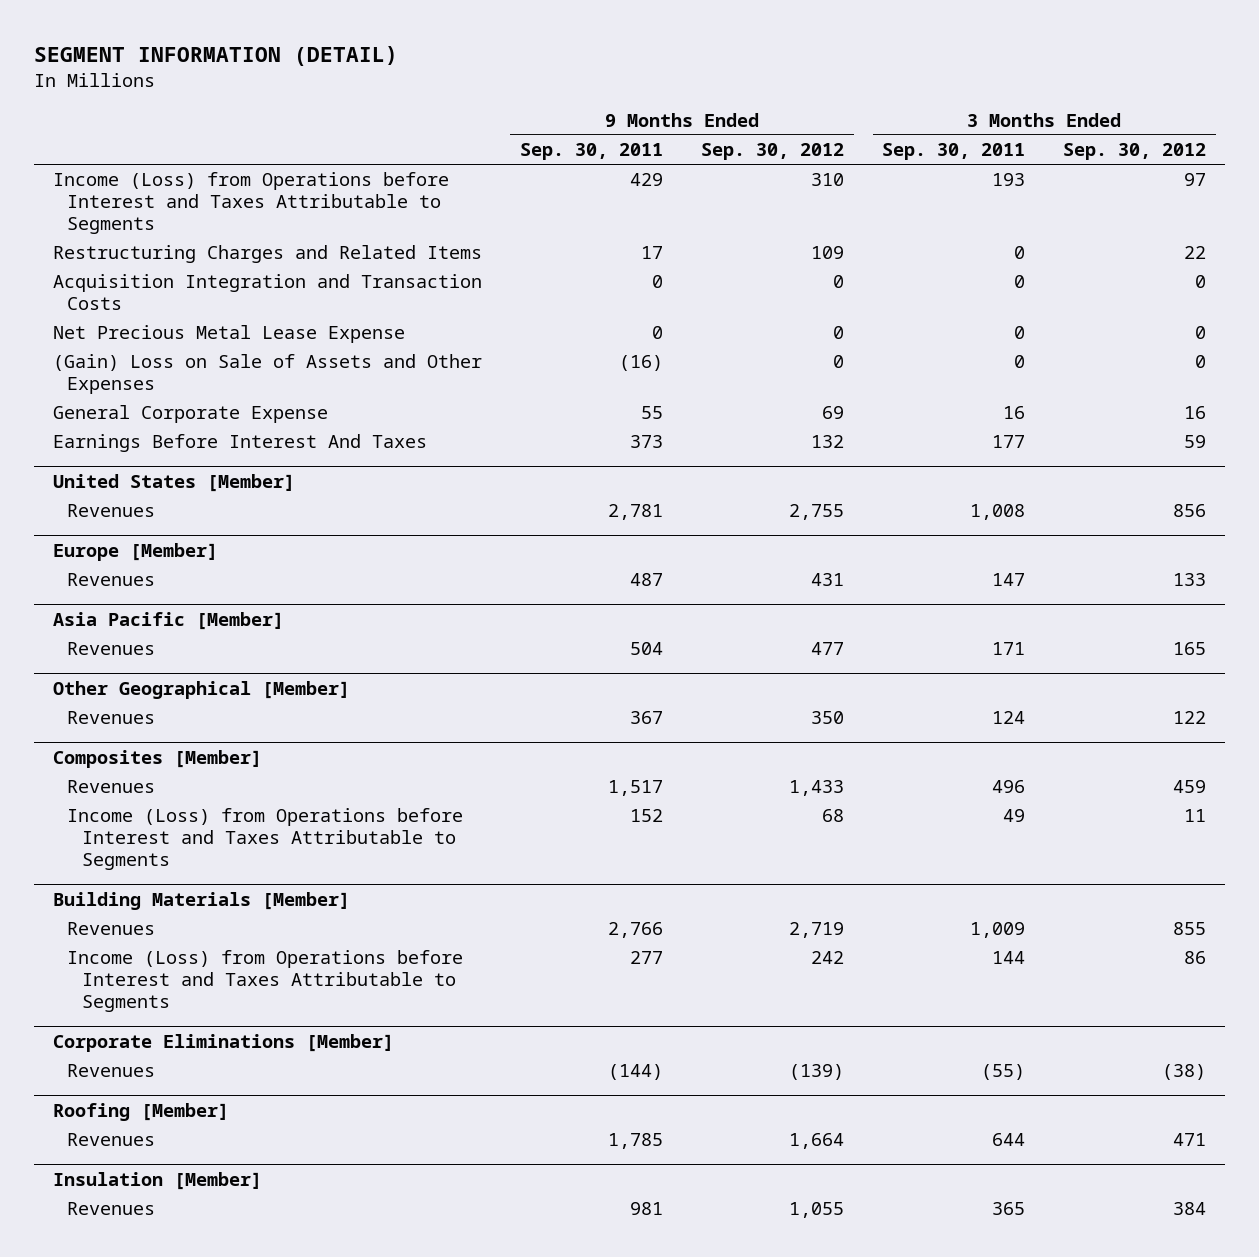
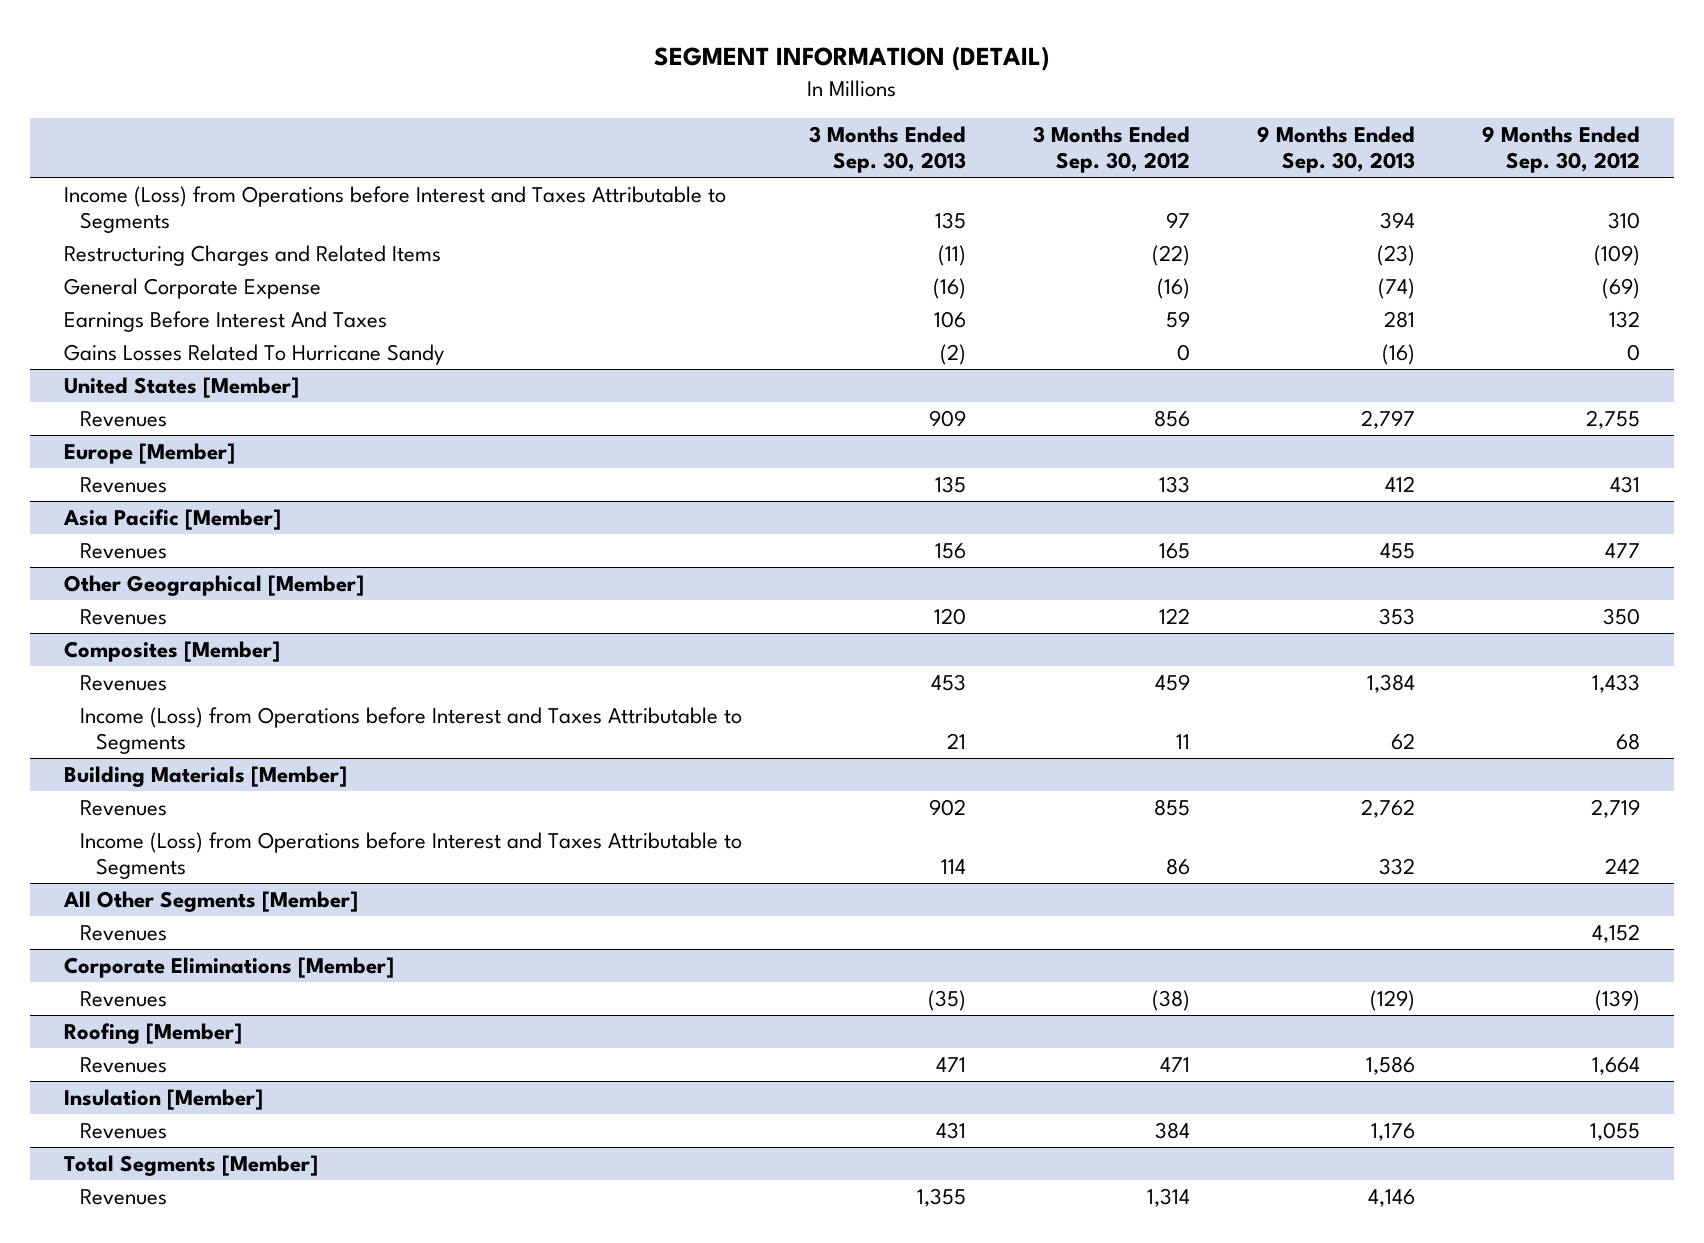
- | 9 Months Ended Sep. 30, 2011 | 9 Months Ended Sep. 30, 2012 | 3 Months Ended Sep. 30, 2011 | 3 Months Ended Sep. 30, 2012
+ | 3 Months Ended Sep. 30, 2013 | 3 Months Ended Sep. 30, 2012 | 9 Months Ended Sep. 30, 2013 | 9 Months Ended Sep. 30, 2012
- Restructuring Charges and Related Items | 17 | 109 | 0 | 22
- Acquisition Integration and Transaction Costs | 0 | 0 | 0 | 0
- Net Precious Metal Lease Expense | 0 | 0 | 0 | 0
- (Gain) Loss on Sale of Assets and Other Expenses | (16) | 0 | 0 | 0
- General Corporate Expense | 55 | 69 | 16 | 16
+ Restructuring Charges and Related Items | (11) | (22) | (23) | (109)
+ General Corporate Expense | (16) | (16) | (74) | (69)
+ Gains Losses Related To Hurricane Sandy | (2) | 0 | (16) | 0
+ All Other Segments [Member]
+ Revenues | | | | 4,152
+ Total Segments [Member]
+ Revenues | 1,355 | 1,314 | 4,146 |

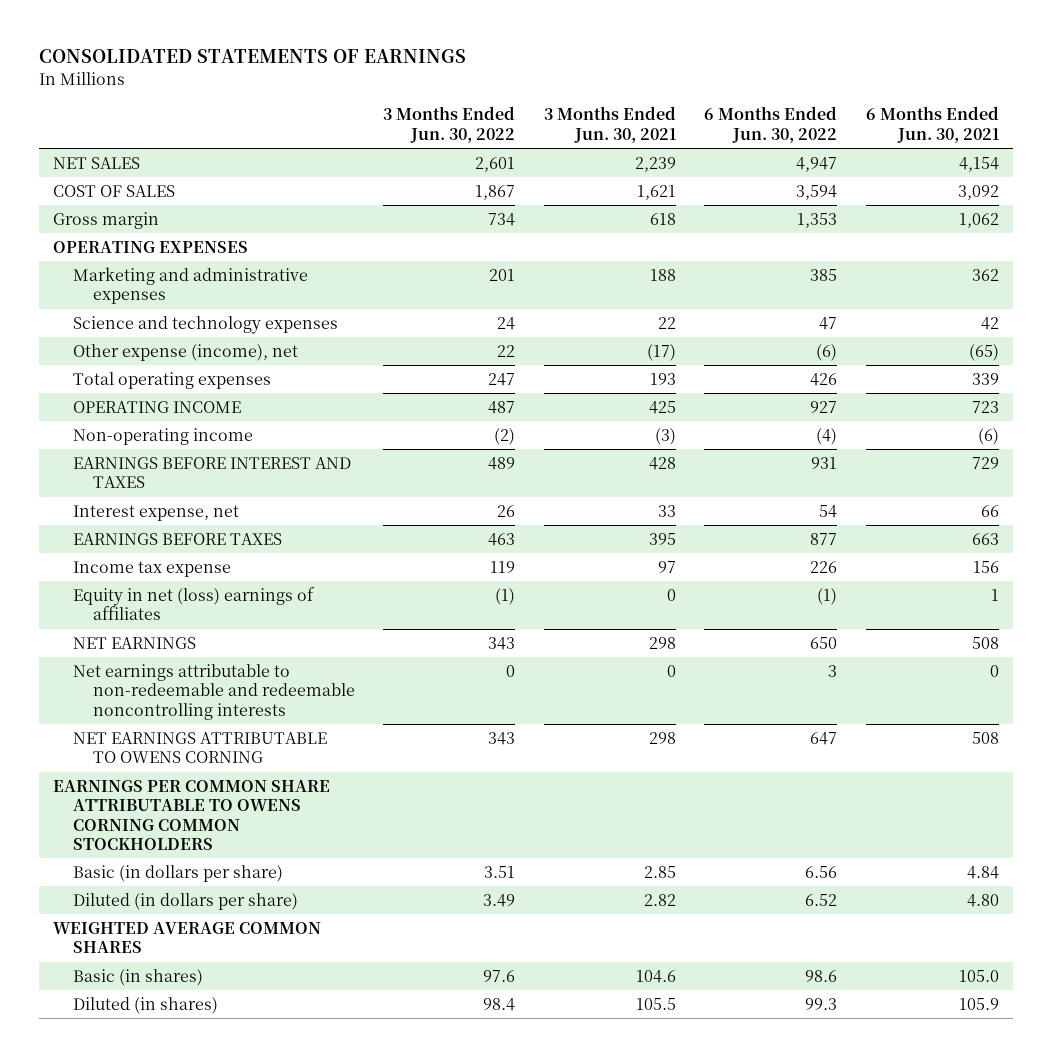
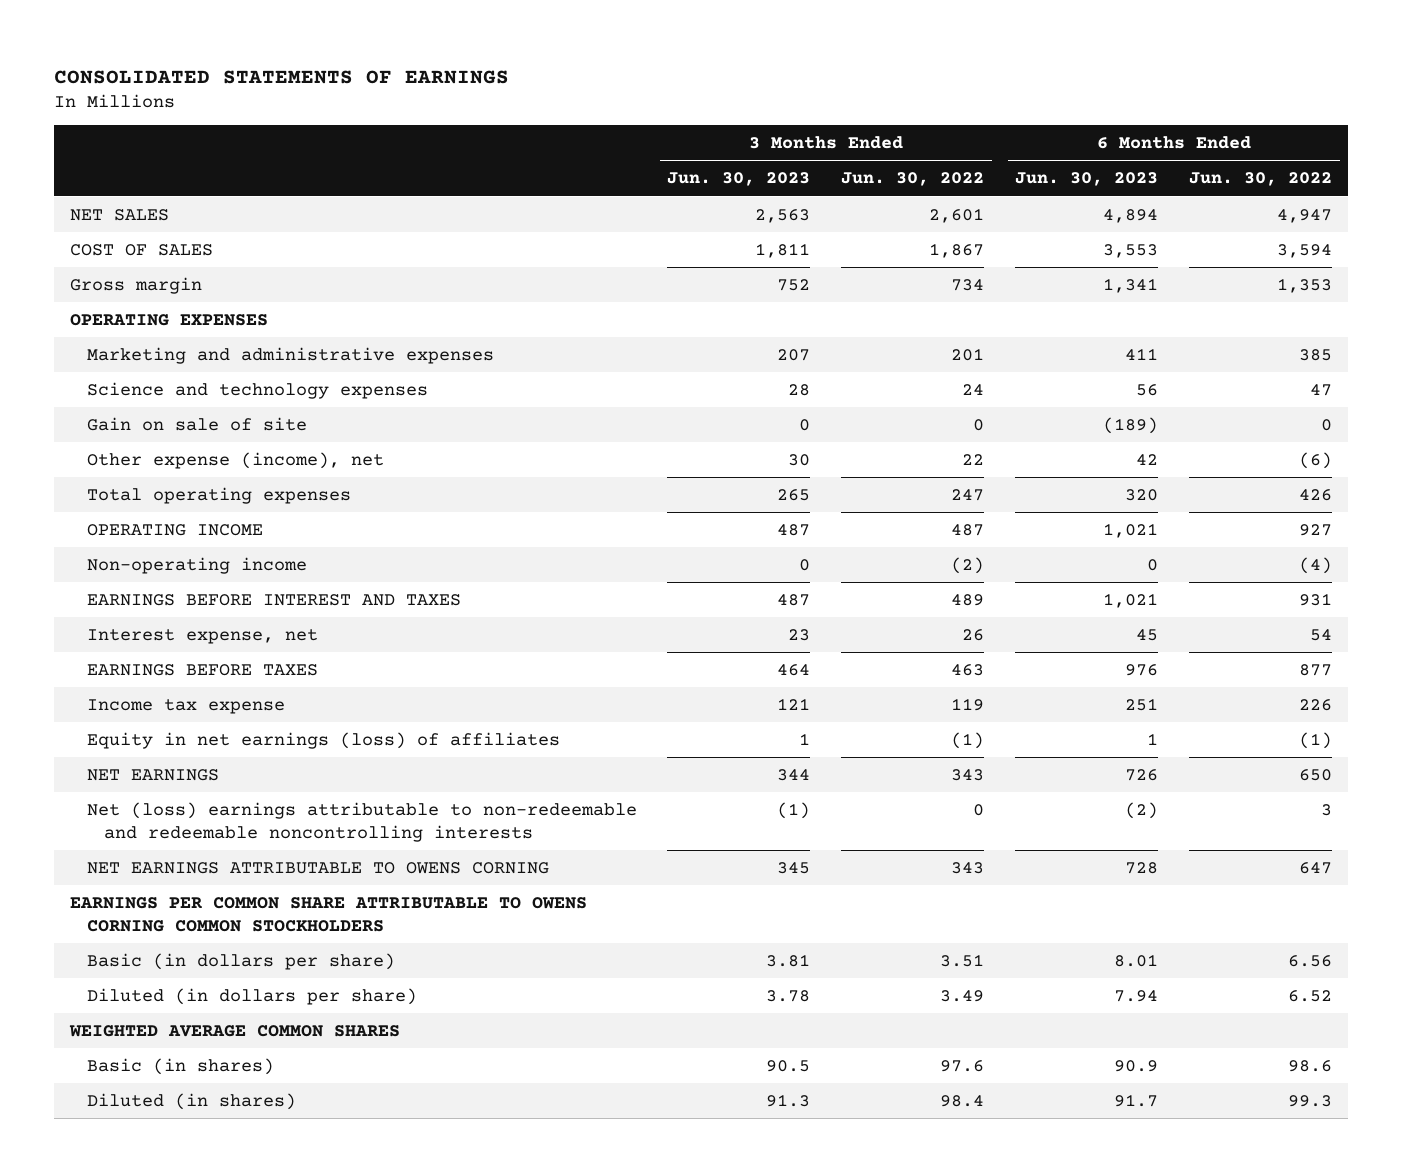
- | 3 Months Ended Jun. 30, 2022 | 3 Months Ended Jun. 30, 2021 | 6 Months Ended Jun. 30, 2022 | 6 Months Ended Jun. 30, 2021
+ | 3 Months Ended Jun. 30, 2023 | 3 Months Ended Jun. 30, 2022 | 6 Months Ended Jun. 30, 2023 | 6 Months Ended Jun. 30, 2022
+ Gain on sale of site | 0 | 0 | (189) | 0
- Equity in net (loss) earnings of affiliates | (1) | 0 | (1) | 1
+ Equity in net earnings (loss) of affiliates | 1 | (1) | 1 | (1)
- Net earnings attributable to non-redeemable and redeemable noncontrolling interests | 0 | 0 | 3 | 0
+ Net (loss) earnings attributable to non-redeemable and redeemable noncontrolling interests | (1) | 0 | (2) | 3

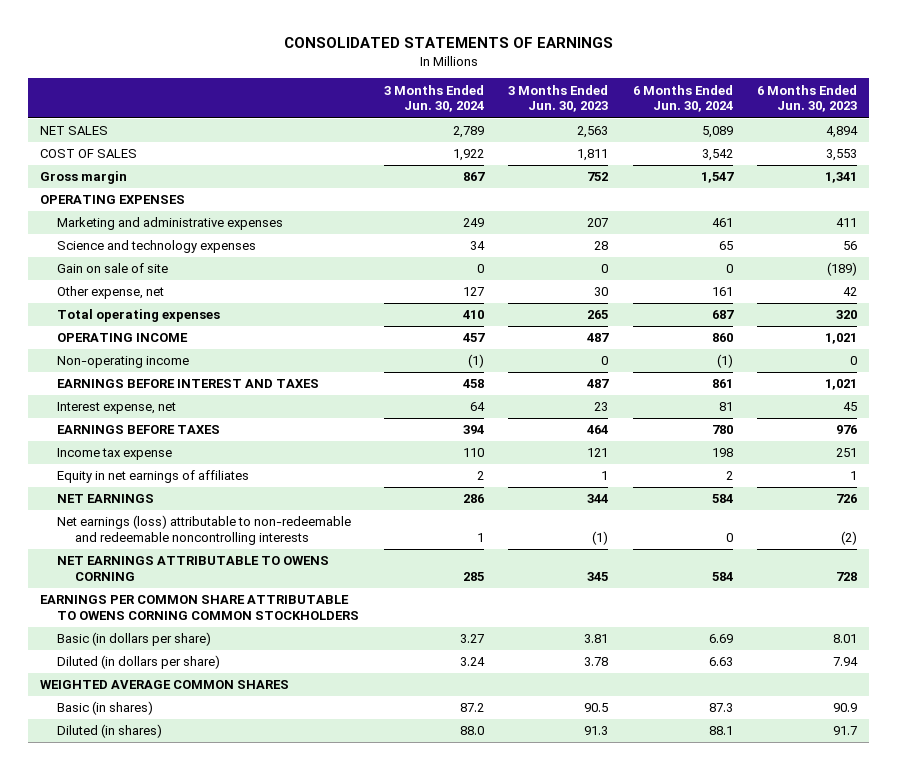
- | 3 Months Ended Jun. 30, 2023 | 3 Months Ended Jun. 30, 2022 | 6 Months Ended Jun. 30, 2023 | 6 Months Ended Jun. 30, 2022
+ | 3 Months Ended Jun. 30, 2024 | 3 Months Ended Jun. 30, 2023 | 6 Months Ended Jun. 30, 2024 | 6 Months Ended Jun. 30, 2023
- Other expense (income), net | 30 | 22 | 42 | (6)
+ Other expense, net | 127 | 30 | 161 | 42
- Equity in net earnings (loss) of affiliates | 1 | (1) | 1 | (1)
+ Equity in net earnings of affiliates | 2 | 1 | 2 | 1
- Net (loss) earnings attributable to non-redeemable and redeemable noncontrolling interests | (1) | 0 | (2) | 3
+ Net earnings (loss) attributable to non-redeemable and redeemable noncontrolling interests | 1 | (1) | 0 | (2)

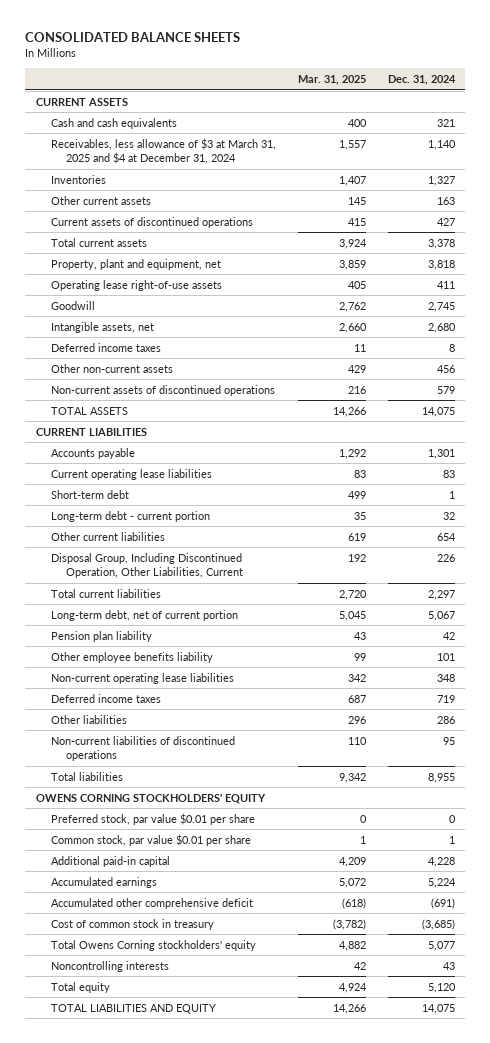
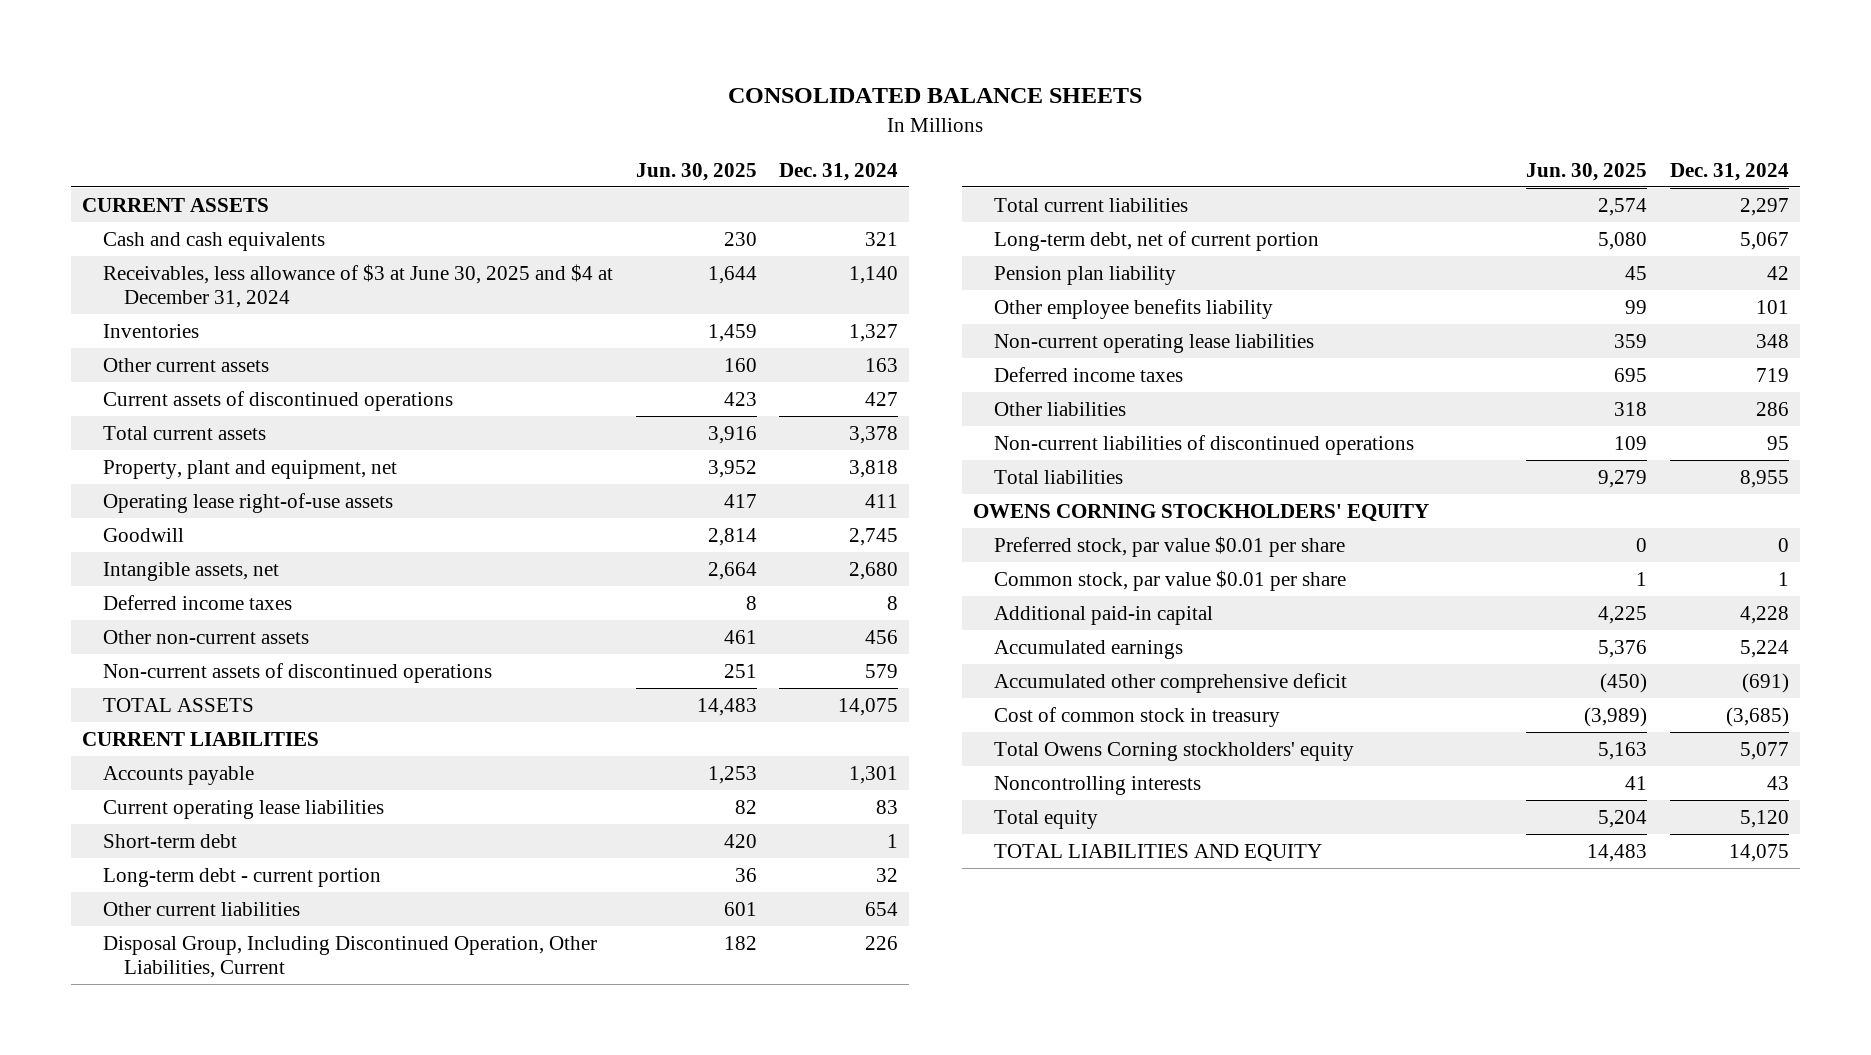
- | Mar. 31, 2025 | Dec. 31, 2024
+ | Jun. 30, 2025 | Dec. 31, 2024
- Receivables, less allowance of $3 at March 31, 2025 and $4 at December 31, 2024 | 1,557 | 1,140
+ Receivables, less allowance of $3 at June 30, 2025 and $4 at December 31, 2024 | 1,644 | 1,140

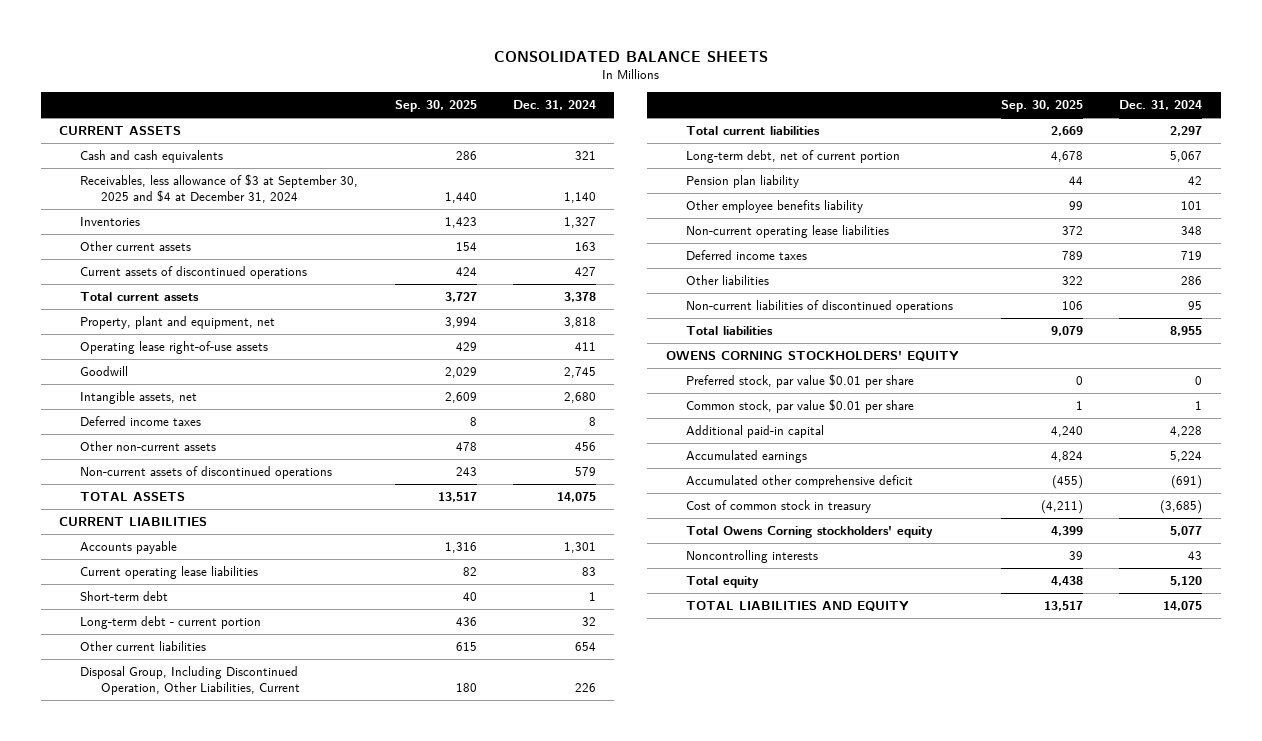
- | Jun. 30, 2025 | Dec. 31, 2024
+ | Sep. 30, 2025 | Dec. 31, 2024
- Receivables, less allowance of $3 at June 30, 2025 and $4 at December 31, 2024 | 1,644 | 1,140
+ Receivables, less allowance of $3 at September 30, 2025 and $4 at December 31, 2024 | 1,440 | 1,140

